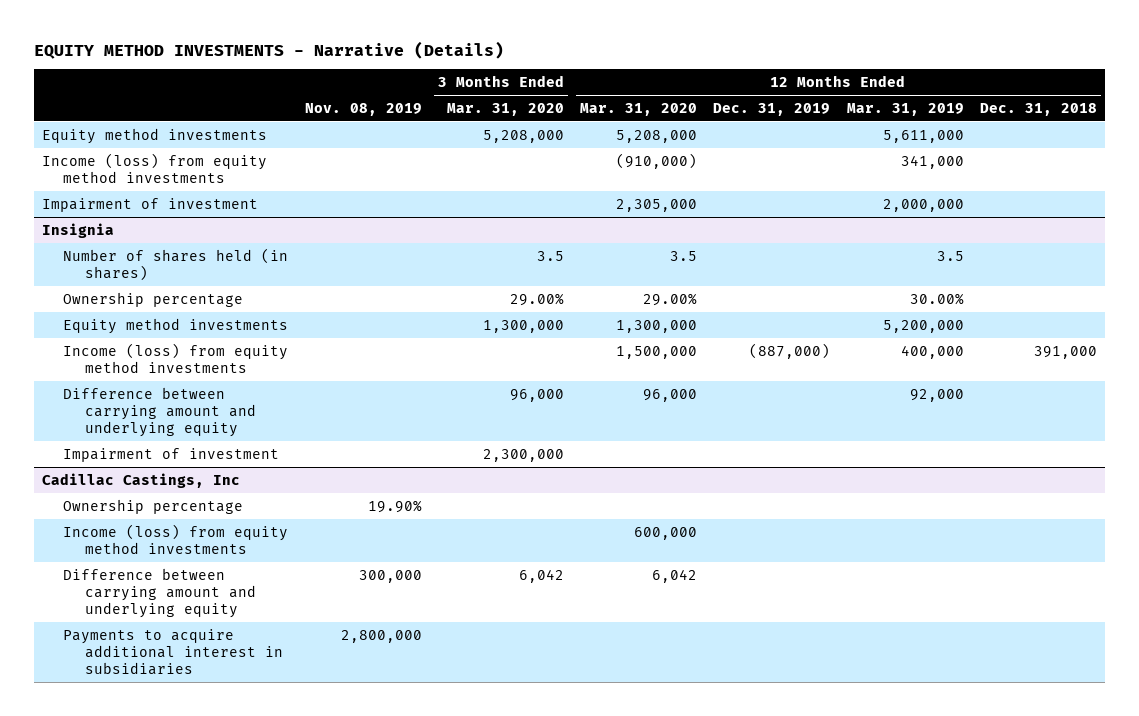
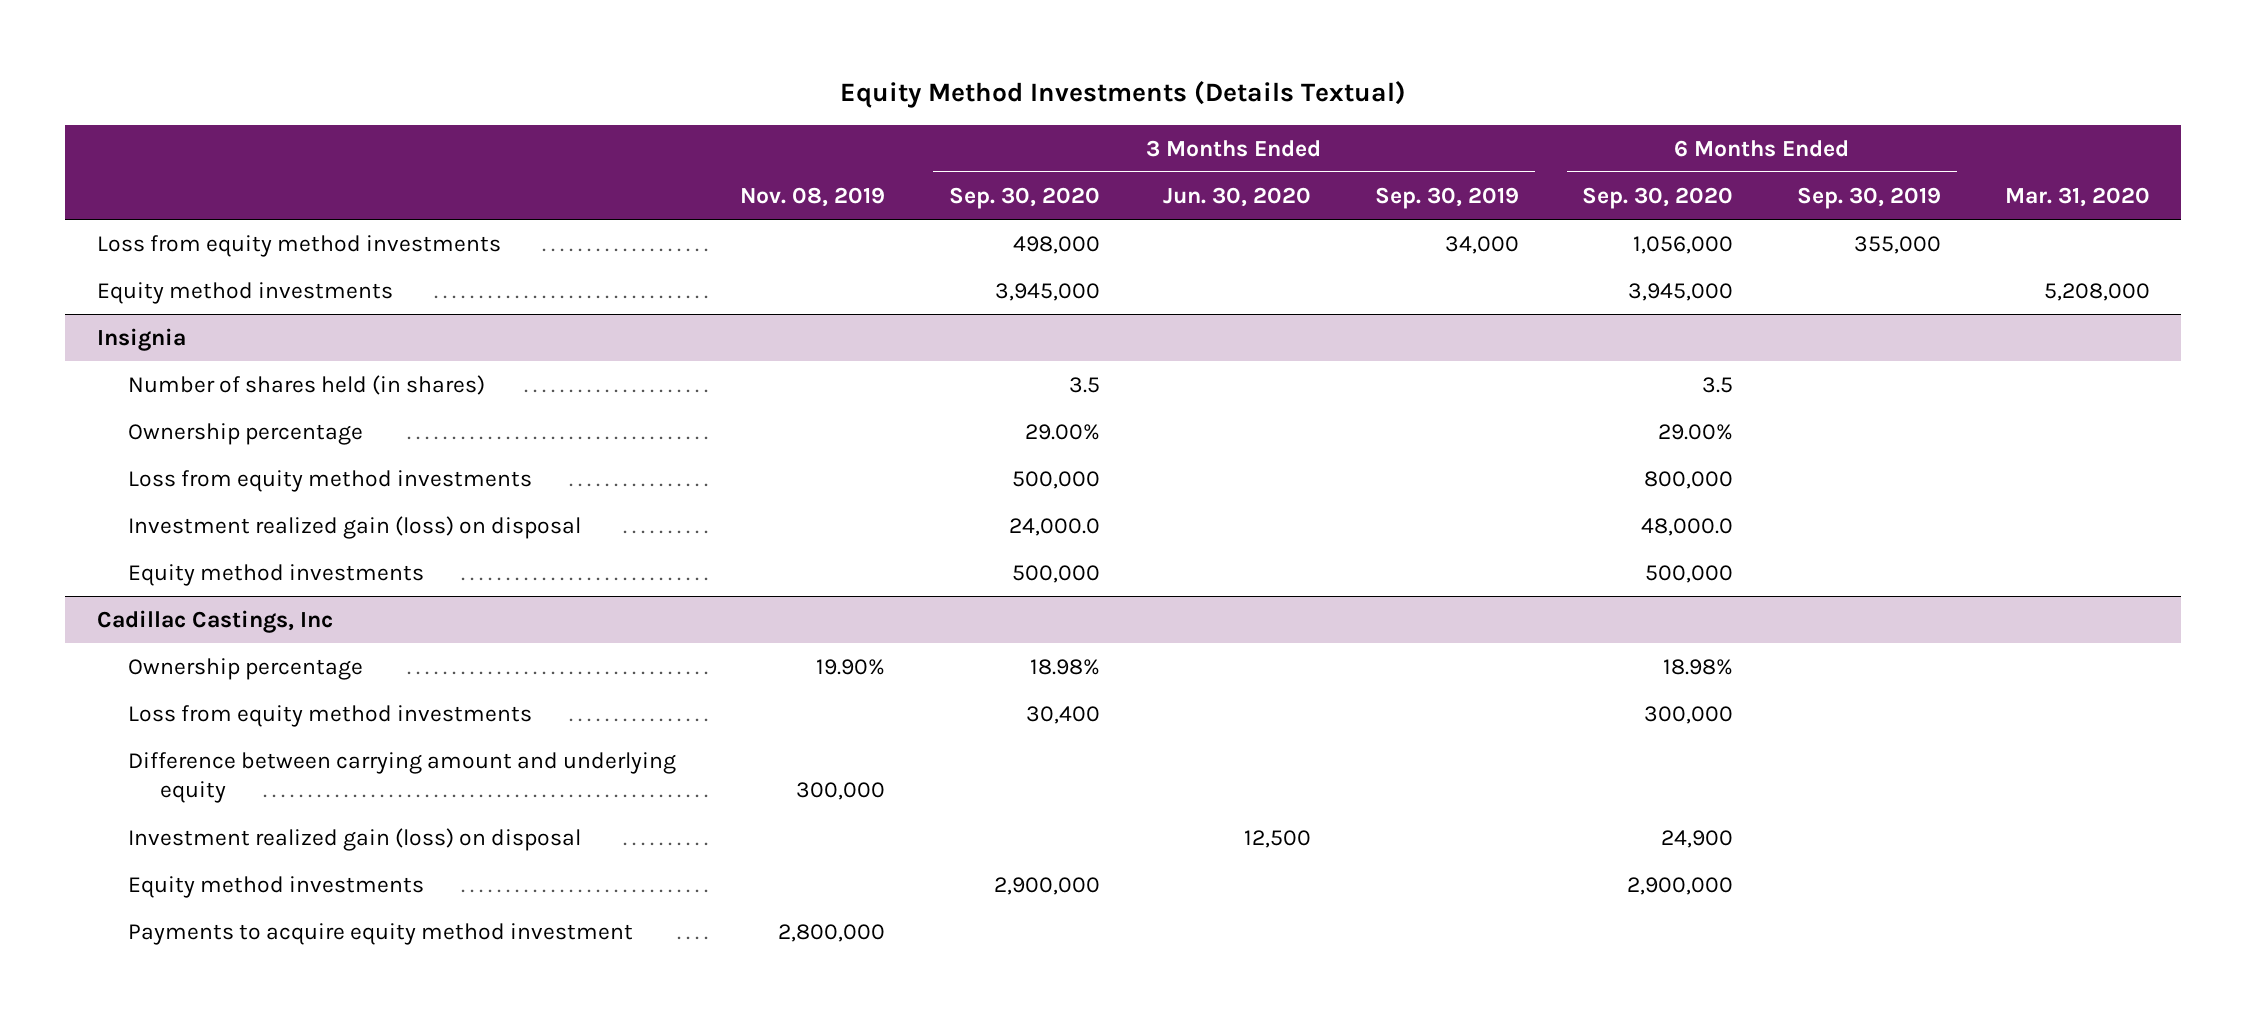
- EQUITY METHOD INVESTMENTS - Narrative (Details)
+ Equity Method Investments (Details Textual)
- | Nov. 08, 2019 | 3 Months Ended Mar. 31, 2020 | 12 Months Ended Mar. 31, 2020 | 12 Months Ended Dec. 31, 2019 | 12 Months Ended Mar. 31, 2019 | 12 Months Ended Dec. 31, 2018
+ | Nov. 08, 2019 | 3 Months Ended Sep. 30, 2020 | 3 Months Ended Jun. 30, 2020 | 3 Months Ended Sep. 30, 2019 | 6 Months Ended Sep. 30, 2020 | 6 Months Ended Sep. 30, 2019 | Mar. 31, 2020
+ Loss from equity method investments | | 498,000 | | 34,000 | 1,056,000 | 355,000 |
- Income (loss) from equity method investments | | | (910,000) | | 341,000 |
- Impairment of investment | | | 2,305,000 | | 2,000,000 |
@ Insignia
+ Loss from equity method investments | | 500,000 | | | 800,000 | |
+ Investment realized gain (loss) on disposal | | 24,000.0 | | | 48,000.0 | |
- Income (loss) from equity method investments | | | 1,500,000 | (887,000) | 400,000 | 391,000
- Difference between carrying amount and underlying equity | | 96,000 | 96,000 | | 92,000 |
- Impairment of investment | | 2,300,000 | | | |
@ Cadillac Castings, Inc
- Income (loss) from equity method investments | | | 600,000 | | |
+ Loss from equity method investments | | 30,400 | | | 300,000 | |
- Payments to acquire additional interest in subsidiaries | 2,800,000 | | | | |
+ Investment realized gain (loss) on disposal | | | 12,500 | | 24,900 | |
+ Equity method investments | | 2,900,000 | | | 2,900,000 | |
+ Payments to acquire equity method investment | 2,800,000 | | | | | |

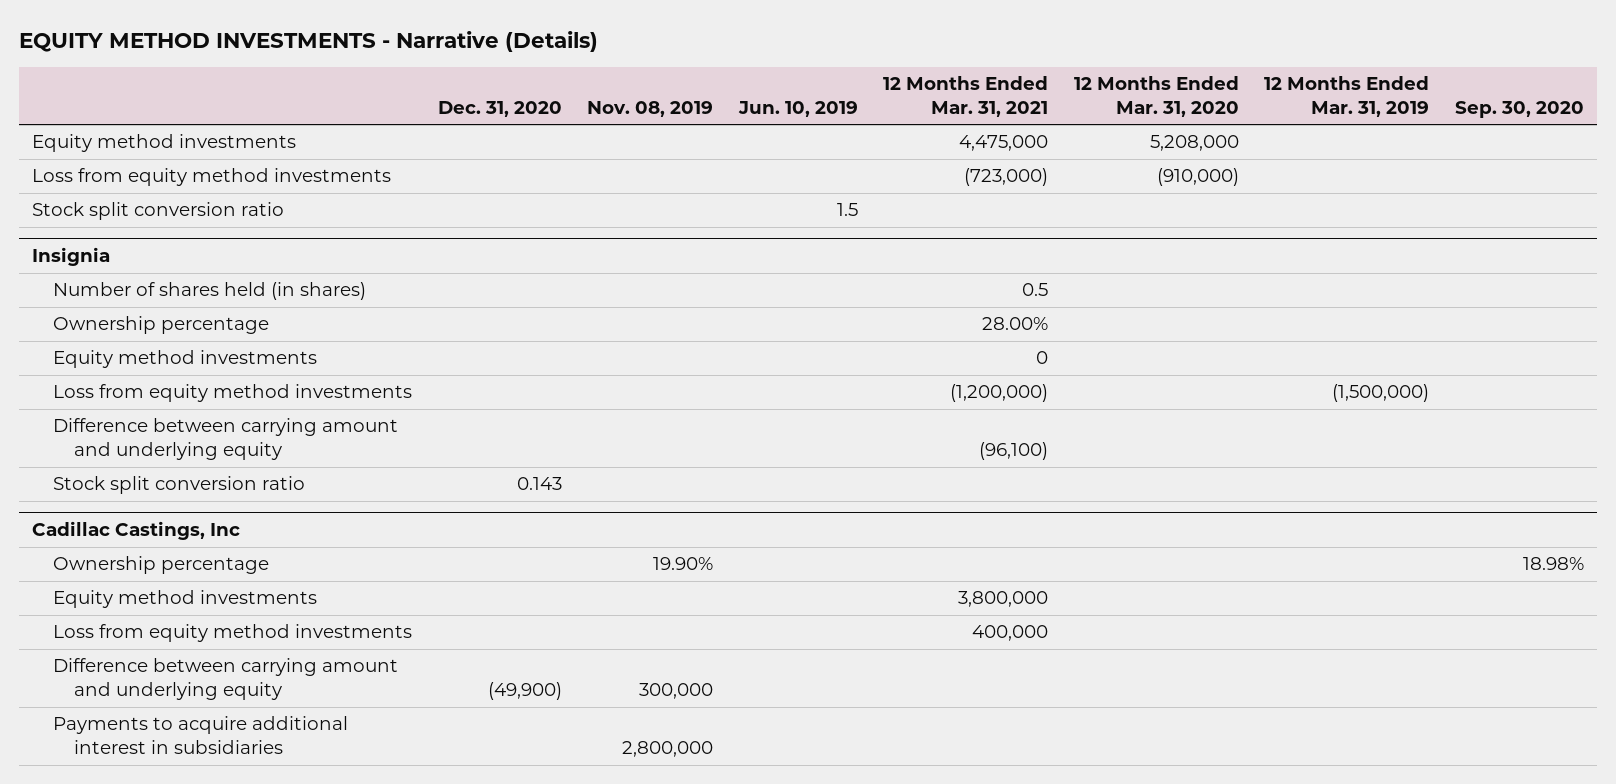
- Equity Method Investments (Details Textual)
+ EQUITY METHOD INVESTMENTS - Narrative (Details)
- | Nov. 08, 2019 | 3 Months Ended Sep. 30, 2020 | 3 Months Ended Jun. 30, 2020 | 3 Months Ended Sep. 30, 2019 | 6 Months Ended Sep. 30, 2020 | 6 Months Ended Sep. 30, 2019 | Mar. 31, 2020
+ | Dec. 31, 2020 | Nov. 08, 2019 | Jun. 10, 2019 | 12 Months Ended Mar. 31, 2021 | 12 Months Ended Mar. 31, 2020 | 12 Months Ended Mar. 31, 2019 | Sep. 30, 2020
moved down: Loss from equity method investments | | | | (723,000) | (910,000) | |
+ Stock split conversion ratio | | | 1.5 | | | |
@ Insignia
- Investment realized gain (loss) on disposal | | 24,000.0 | | | 48,000.0 | |
moved down: Loss from equity method investments | | | | (1,200,000) | | (1,500,000) |
+ Difference between carrying amount and underlying equity | | | | (96,100) | | |
+ Stock split conversion ratio | 0.143 | | | | | |
@ Cadillac Castings, Inc
moved up: Equity method investments | | | | 3,800,000 | | |
- Investment realized gain (loss) on disposal | | | 12,500 | | 24,900 | |
- Payments to acquire equity method investment | 2,800,000 | | | | | |
+ Payments to acquire additional interest in subsidiaries | | 2,800,000 | | | | |

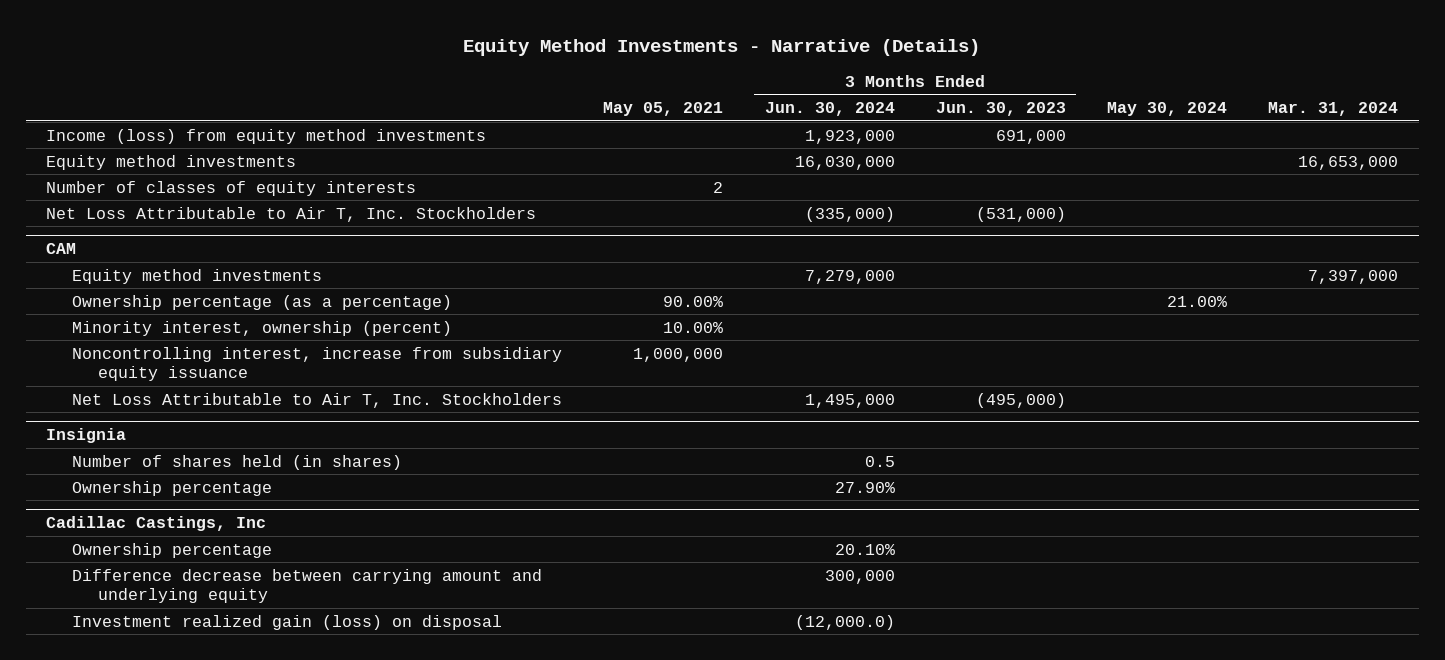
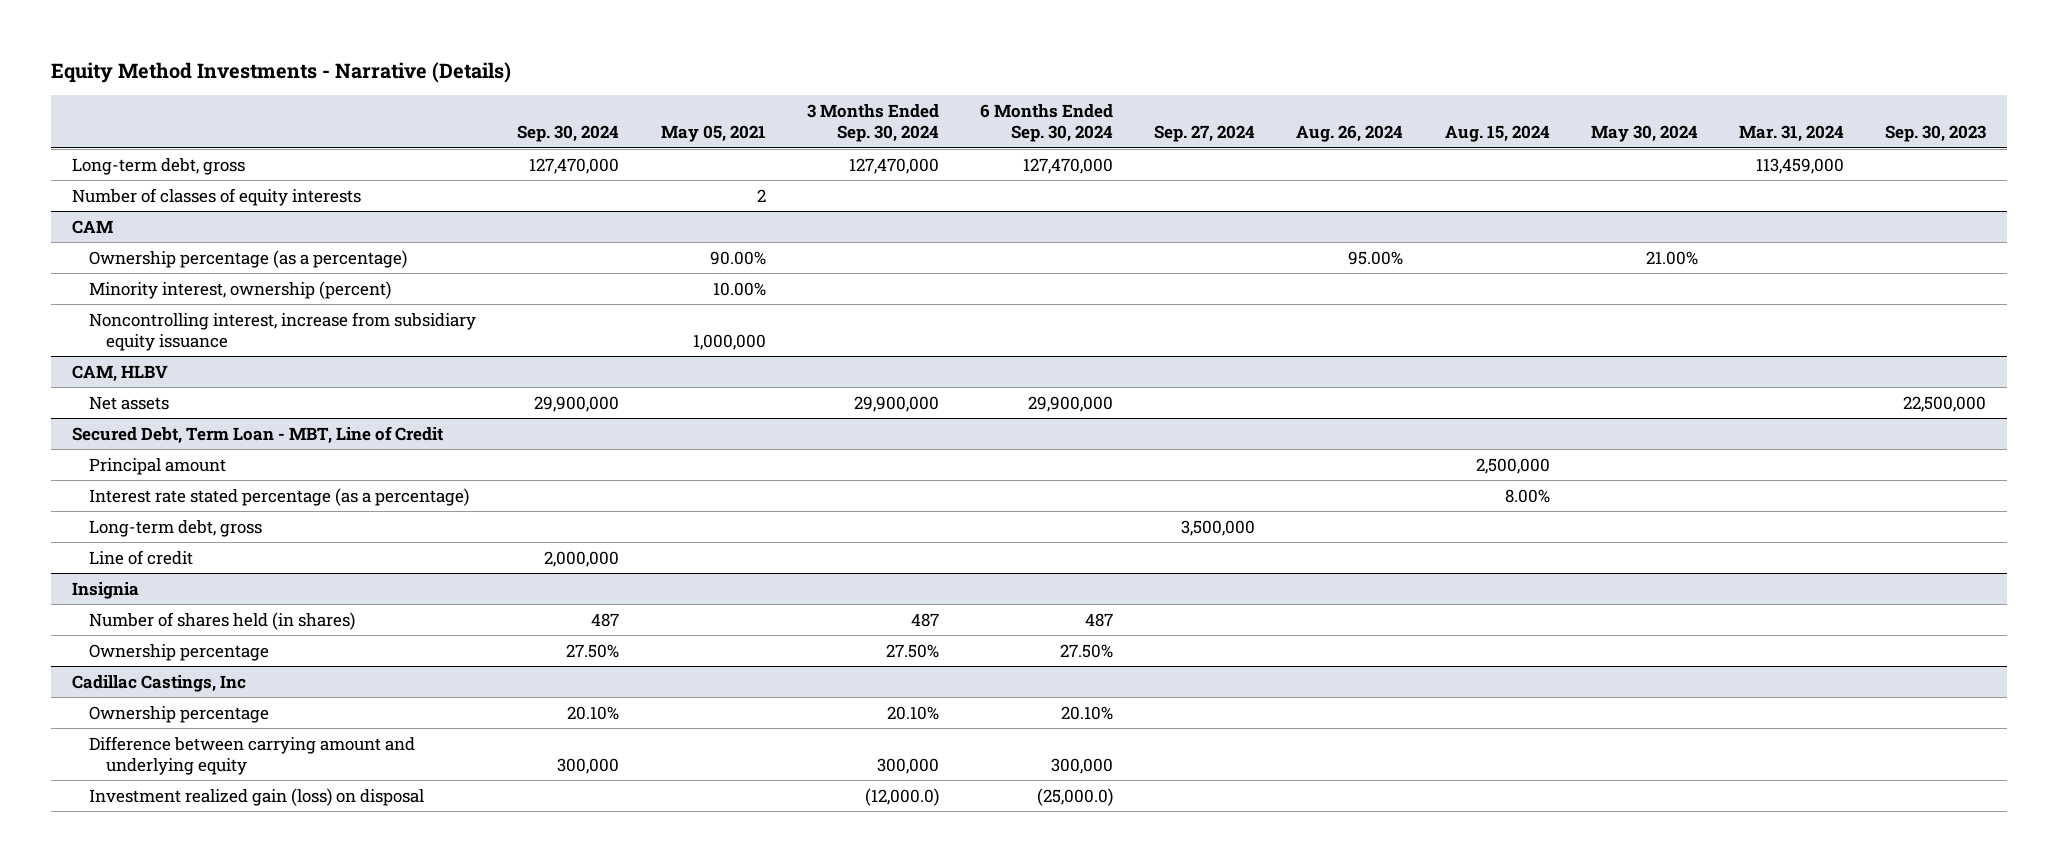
- | May 05, 2021 | 3 Months Ended Jun. 30, 2024 | 3 Months Ended Jun. 30, 2023 | May 30, 2024 | Mar. 31, 2024
+ | Sep. 30, 2024 | May 05, 2021 | 3 Months Ended Sep. 30, 2024 | 6 Months Ended Sep. 30, 2024 | Sep. 27, 2024 | Aug. 26, 2024 | Aug. 15, 2024 | May 30, 2024 | Mar. 31, 2024 | Sep. 30, 2023
- Income (loss) from equity method investments | | 1,923,000 | 691,000 | |
- Equity method investments | | 16,030,000 | | | 16,653,000
+ Long-term debt, gross | 127,470,000 | | 127,470,000 | 127,470,000 | | | | | 113,459,000 |
- Net Loss Attributable to Air T, Inc. Stockholders | | (335,000) | (531,000) | |
@ CAM
- Equity method investments | | 7,279,000 | | | 7,397,000
- Net Loss Attributable to Air T, Inc. Stockholders | | 1,495,000 | (495,000) | |
+ CAM, HLBV
+ Net assets | 29,900,000 | | 29,900,000 | 29,900,000 | | | | | | 22,500,000
+ Secured Debt, Term Loan - MBT, Line of Credit
+ Principal amount | | | | | | | 2,500,000 | | |
+ Interest rate stated percentage (as a percentage) | | | | | | | 8.00% | | |
+ Long-term debt, gross | | | | | 3,500,000 | | | | |
+ Line of credit | 2,000,000 | | | | | | | | |
@ Cadillac Castings, Inc
- Difference decrease between carrying amount and underlying equity | | 300,000 | | |
+ Difference between carrying amount and underlying equity | 300,000 | | 300,000 | 300,000 | | | | | |

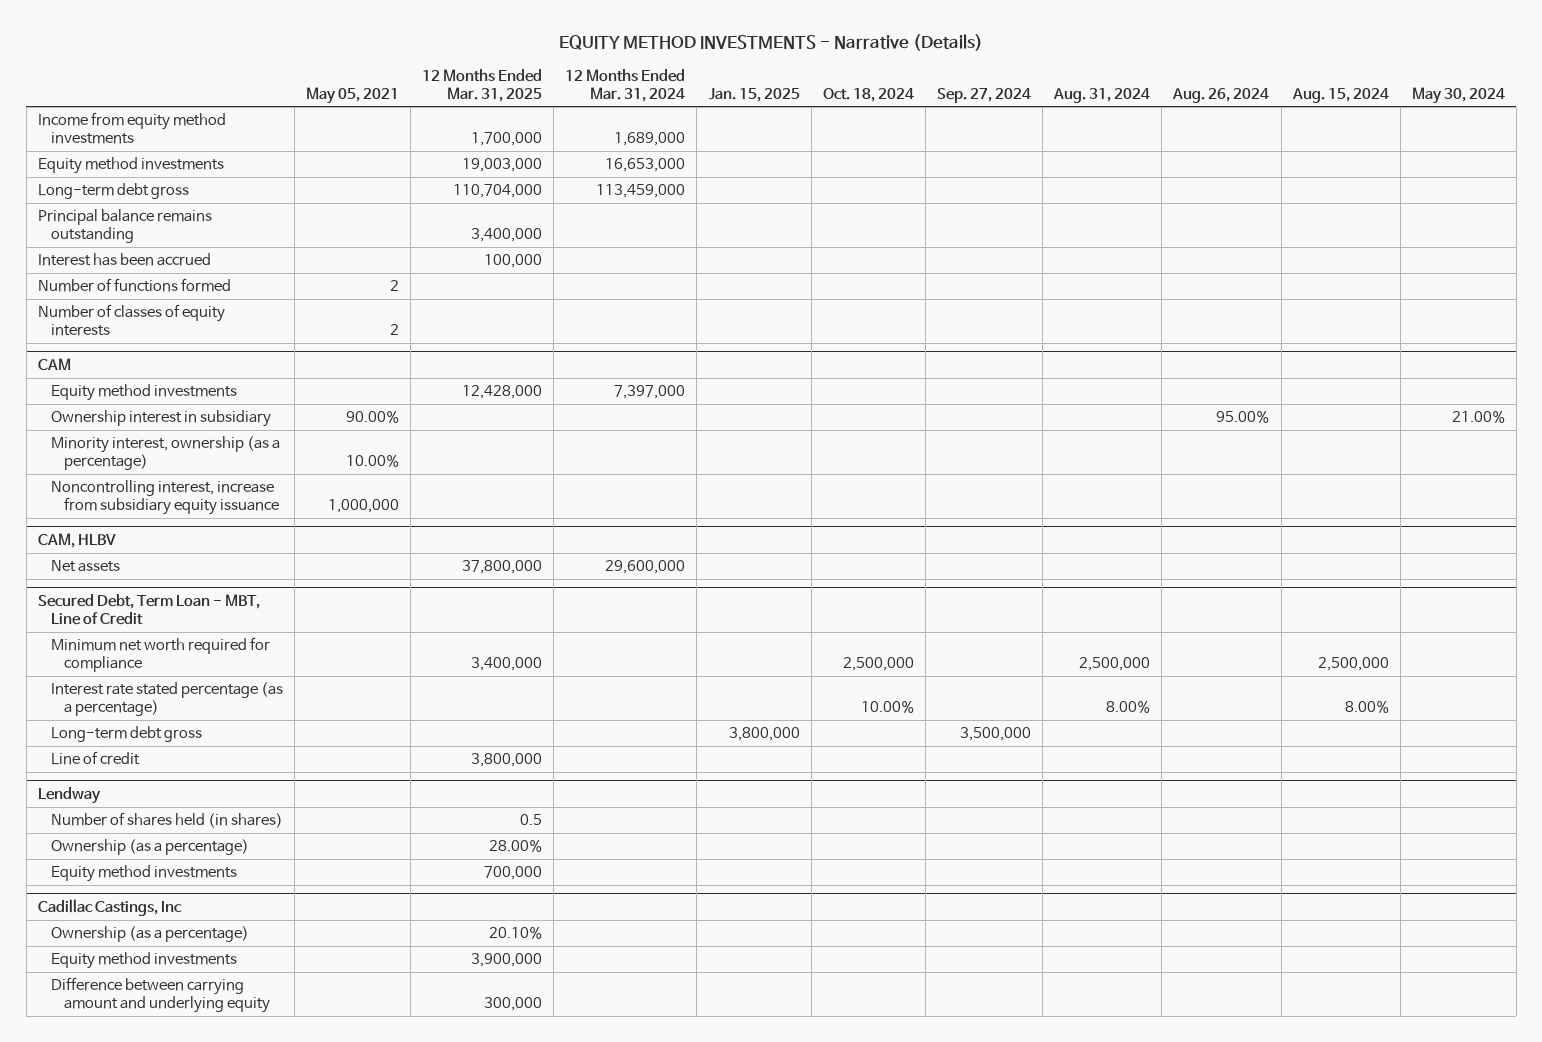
- Equity Method Investments - Narrative (Details)
+ EQUITY METHOD INVESTMENTS - Narrative (Details)
- | Sep. 30, 2024 | May 05, 2021 | 3 Months Ended Sep. 30, 2024 | 6 Months Ended Sep. 30, 2024 | Sep. 27, 2024 | Aug. 26, 2024 | Aug. 15, 2024 | May 30, 2024 | Mar. 31, 2024 | Sep. 30, 2023
+ | May 05, 2021 | 12 Months Ended Mar. 31, 2025 | 12 Months Ended Mar. 31, 2024 | Jan. 15, 2025 | Oct. 18, 2024 | Sep. 27, 2024 | Aug. 31, 2024 | Aug. 26, 2024 | Aug. 15, 2024 | May 30, 2024
- Long-term debt, gross | 127,470,000 | | 127,470,000 | 127,470,000 | | | | | 113,459,000 |
+ Income from equity method investments | | 1,700,000 | 1,689,000 | | | | | | |
+ Equity method investments | | 19,003,000 | 16,653,000 | | | | | | |
+ Long-term debt gross | | 110,704,000 | 113,459,000 | | | | | | |
+ Principal balance remains outstanding | | 3,400,000 | | | | | | | |
+ Interest has been accrued | | 100,000 | | | | | | | |
+ Number of functions formed | 2 | | | | | | | | |
@ CAM
- Ownership percentage (as a percentage) | | 90.00% | | | | 95.00% | | 21.00% | |
- Minority interest, ownership (percent) | | 10.00% | | | | | | | |
+ Equity method investments | | 12,428,000 | 7,397,000 | | | | | | |
+ Ownership interest in subsidiary | 90.00% | | | | | | | 95.00% | | 21.00%
+ Minority interest, ownership (as a percentage) | 10.00% | | | | | | | | |
@ Secured Debt, Term Loan - MBT, Line of Credit
- Principal amount | | | | | | | 2,500,000 | | |
+ Minimum net worth required for compliance | | 3,400,000 | | | 2,500,000 | | 2,500,000 | | 2,500,000 |
- Long-term debt, gross | | | | | 3,500,000 | | | | |
+ Long-term debt gross | | | | 3,800,000 | | 3,500,000 | | | |
- Insignia
- Number of shares held (in shares) | 487 | | 487 | 487 | | | | | |
- Ownership percentage | 27.50% | | 27.50% | 27.50% | | | | | |
+ Lendway
+ Number of shares held (in shares) | | 0.5 | | | | | | | |
+ Ownership (as a percentage) | | 28.00% | | | | | | | |
+ Equity method investments | | 700,000 | | | | | | | |
@ Cadillac Castings, Inc
- Ownership percentage | 20.10% | | 20.10% | 20.10% | | | | | |
+ Ownership (as a percentage) | | 20.10% | | | | | | | |
+ Equity method investments | | 3,900,000 | | | | | | | |
- Investment realized gain (loss) on disposal | | | (12,000.0) | (25,000.0) | | | | | |

